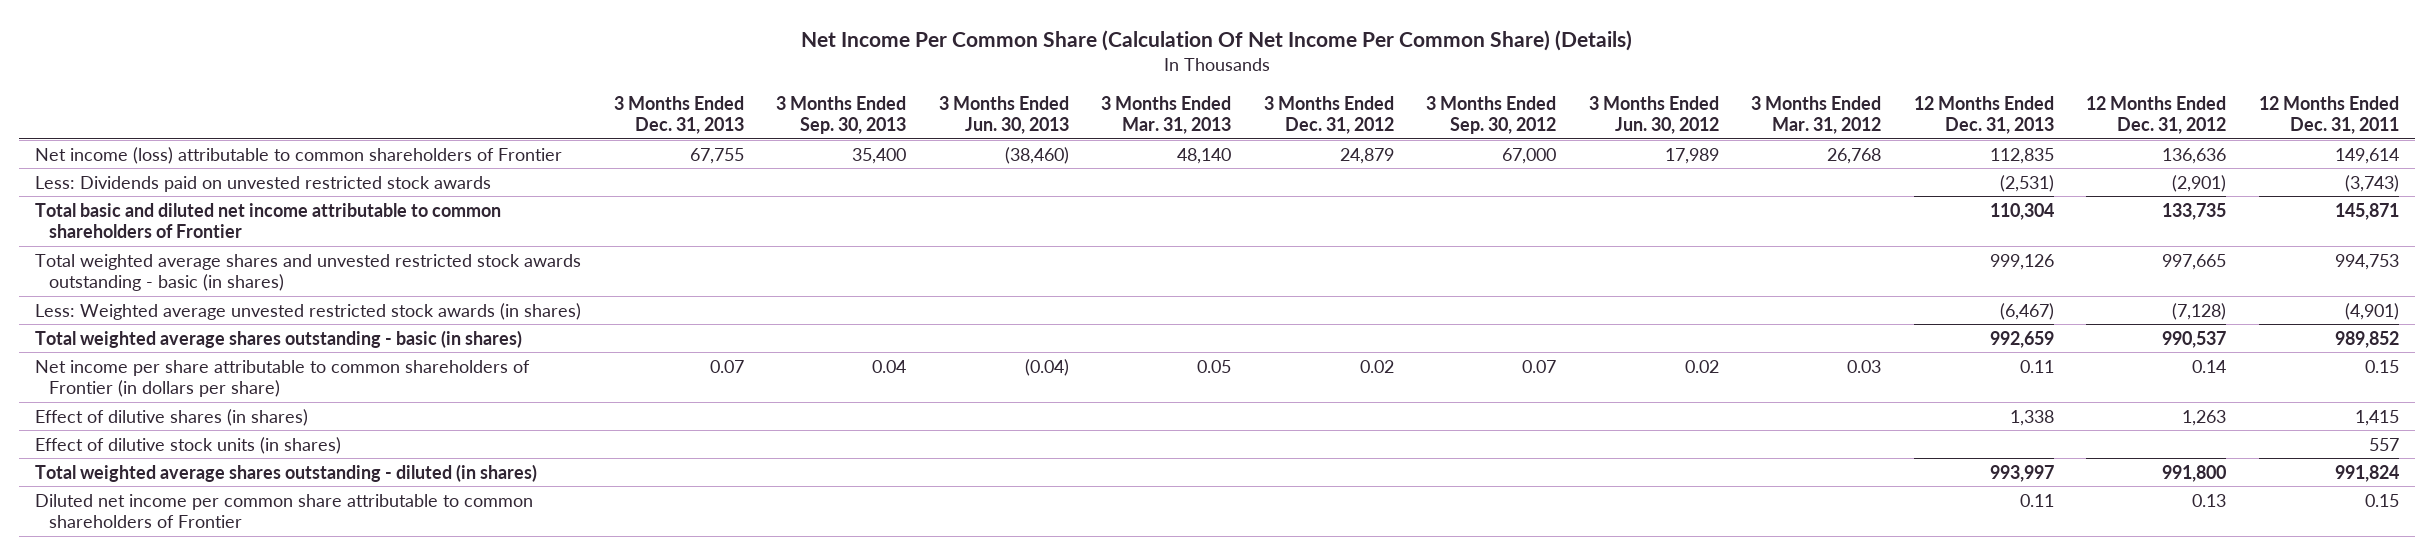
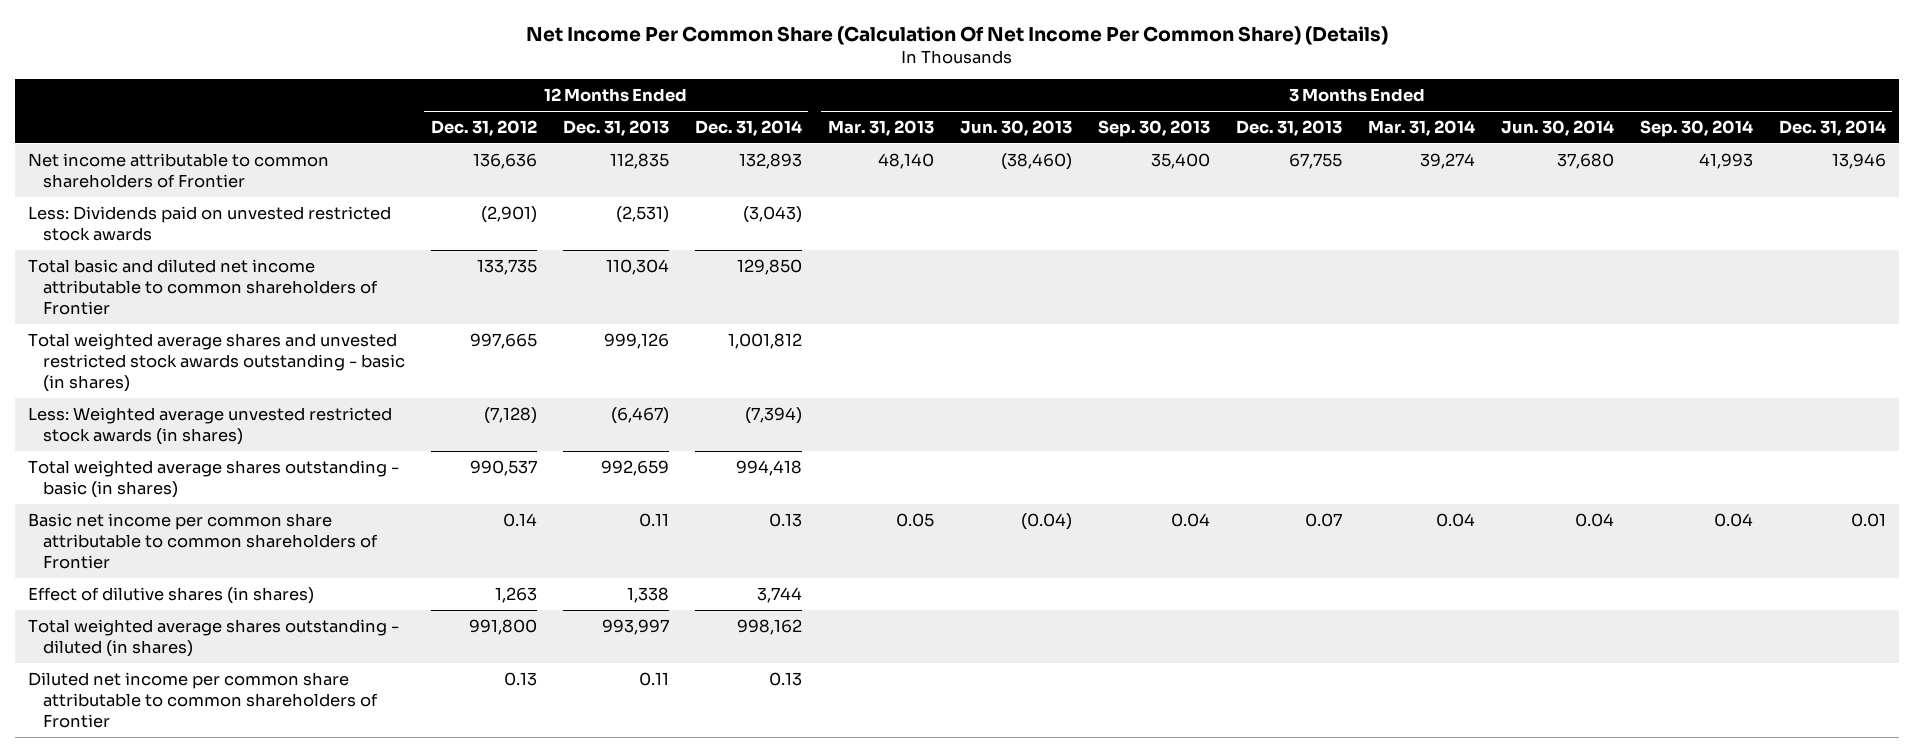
- | 3 Months Ended Dec. 31, 2013 | 3 Months Ended Sep. 30, 2013 | 3 Months Ended Jun. 30, 2013 | 3 Months Ended Mar. 31, 2013 | 3 Months Ended Dec. 31, 2012 | 3 Months Ended Sep. 30, 2012 | 3 Months Ended Jun. 30, 2012 | 3 Months Ended Mar. 31, 2012 | 12 Months Ended Dec. 31, 2013 | 12 Months Ended Dec. 31, 2012 | 12 Months Ended Dec. 31, 2011
+ | 12 Months Ended Dec. 31, 2012 | 12 Months Ended Dec. 31, 2013 | 12 Months Ended Dec. 31, 2014 | 3 Months Ended Mar. 31, 2013 | 3 Months Ended Jun. 30, 2013 | 3 Months Ended Sep. 30, 2013 | 3 Months Ended Dec. 31, 2013 | 3 Months Ended Mar. 31, 2014 | 3 Months Ended Jun. 30, 2014 | 3 Months Ended Sep. 30, 2014 | 3 Months Ended Dec. 31, 2014
- Net income (loss) attributable to common shareholders of Frontier | 67,755 | 35,400 | (38,460) | 48,140 | 24,879 | 67,000 | 17,989 | 26,768 | 112,835 | 136,636 | 149,614
+ Net income attributable to common shareholders of Frontier | 136,636 | 112,835 | 132,893 | 48,140 | (38,460) | 35,400 | 67,755 | 39,274 | 37,680 | 41,993 | 13,946
- Net income per share attributable to common shareholders of Frontier (in dollars per share) | 0.07 | 0.04 | (0.04) | 0.05 | 0.02 | 0.07 | 0.02 | 0.03 | 0.11 | 0.14 | 0.15
+ Basic net income per common share attributable to common shareholders of Frontier | 0.14 | 0.11 | 0.13 | 0.05 | (0.04) | 0.04 | 0.07 | 0.04 | 0.04 | 0.04 | 0.01
- Effect of dilutive stock units (in shares) | | | | | | | | | | | 557

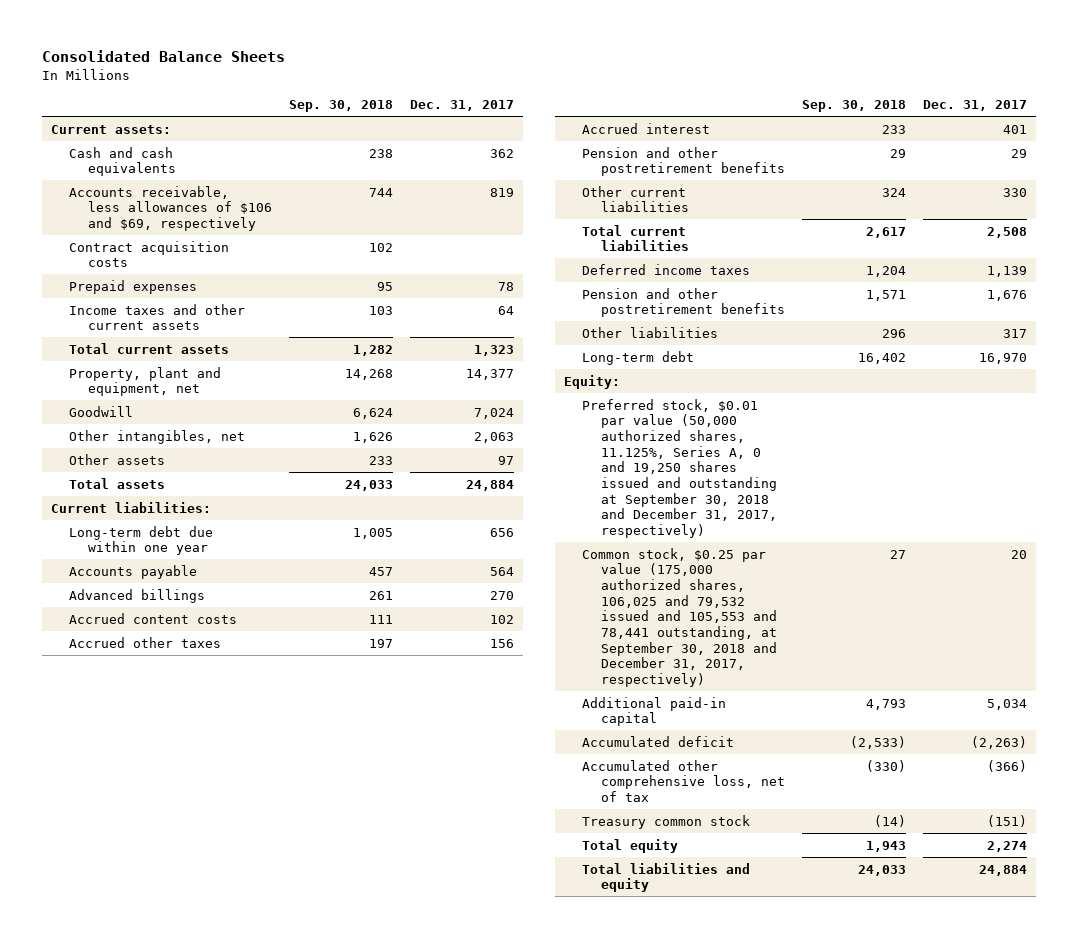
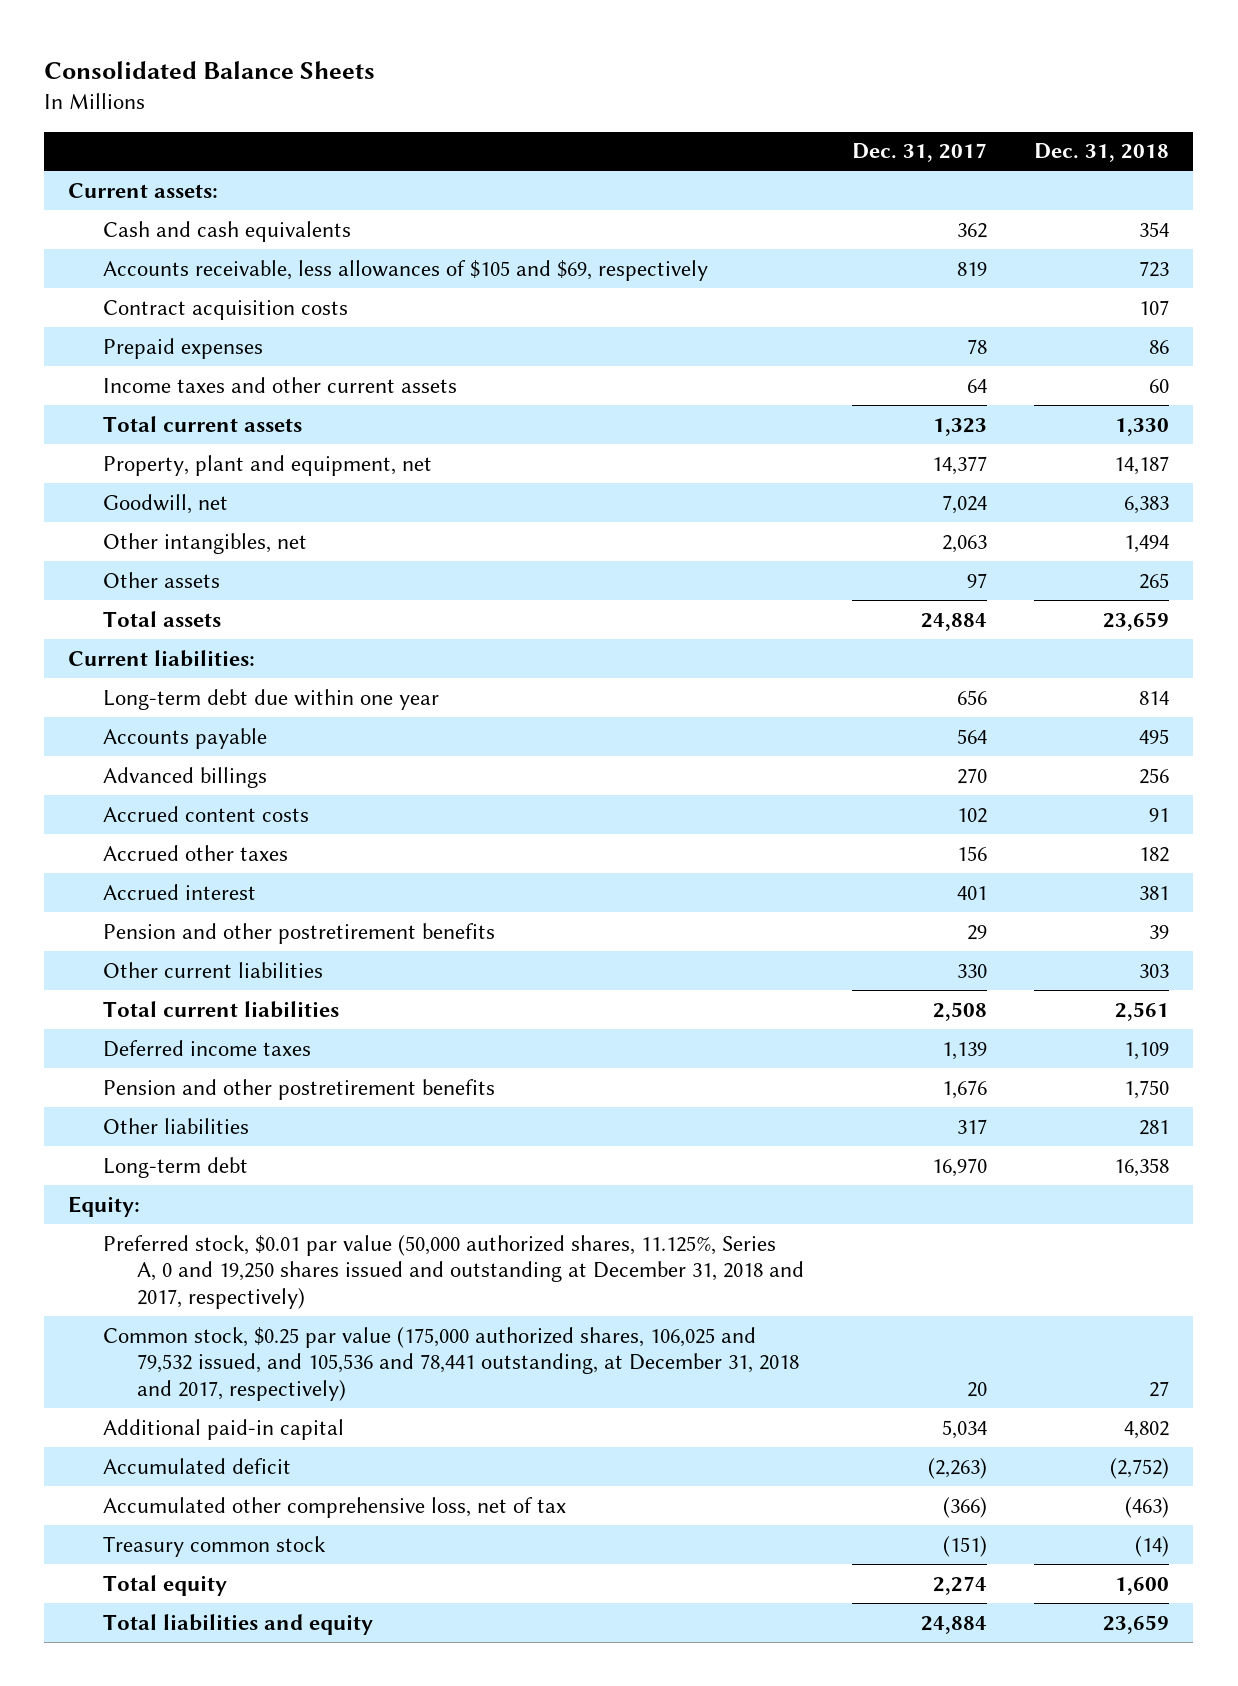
- | Sep. 30, 2018 | Dec. 31, 2017
+ | Dec. 31, 2017 | Dec. 31, 2018
- Accounts receivable, less allowances of $106 and $69, respectively | 744 | 819
+ Accounts receivable, less allowances of $105 and $69, respectively | 819 | 723
- Goodwill | 6,624 | 7,024
+ Goodwill, net | 7,024 | 6,383
- Preferred stock, $0.01 par value (50,000 authorized shares, 11.125%, Series A, 0 and 19,250 shares issued and outstanding at September 30, 2018 and December 31, 2017, respectively)
- Common stock, $0.25 par value (175,000 authorized shares, 106,025 and 79,532 issued and 105,553 and 78,441 outstanding, at September 30, 2018 and December 31, 2017, respectively) | 27 | 20
+ Preferred stock, $0.01 par value (50,000 authorized shares, 11.125%, Series A, 0 and 19,250 shares issued and outstanding at December 31, 2018 and 2017, respectively)
+ Common stock, $0.25 par value (175,000 authorized shares, 106,025 and 79,532 issued, and 105,536 and 78,441 outstanding, at December 31, 2018 and 2017, respectively) | 20 | 27

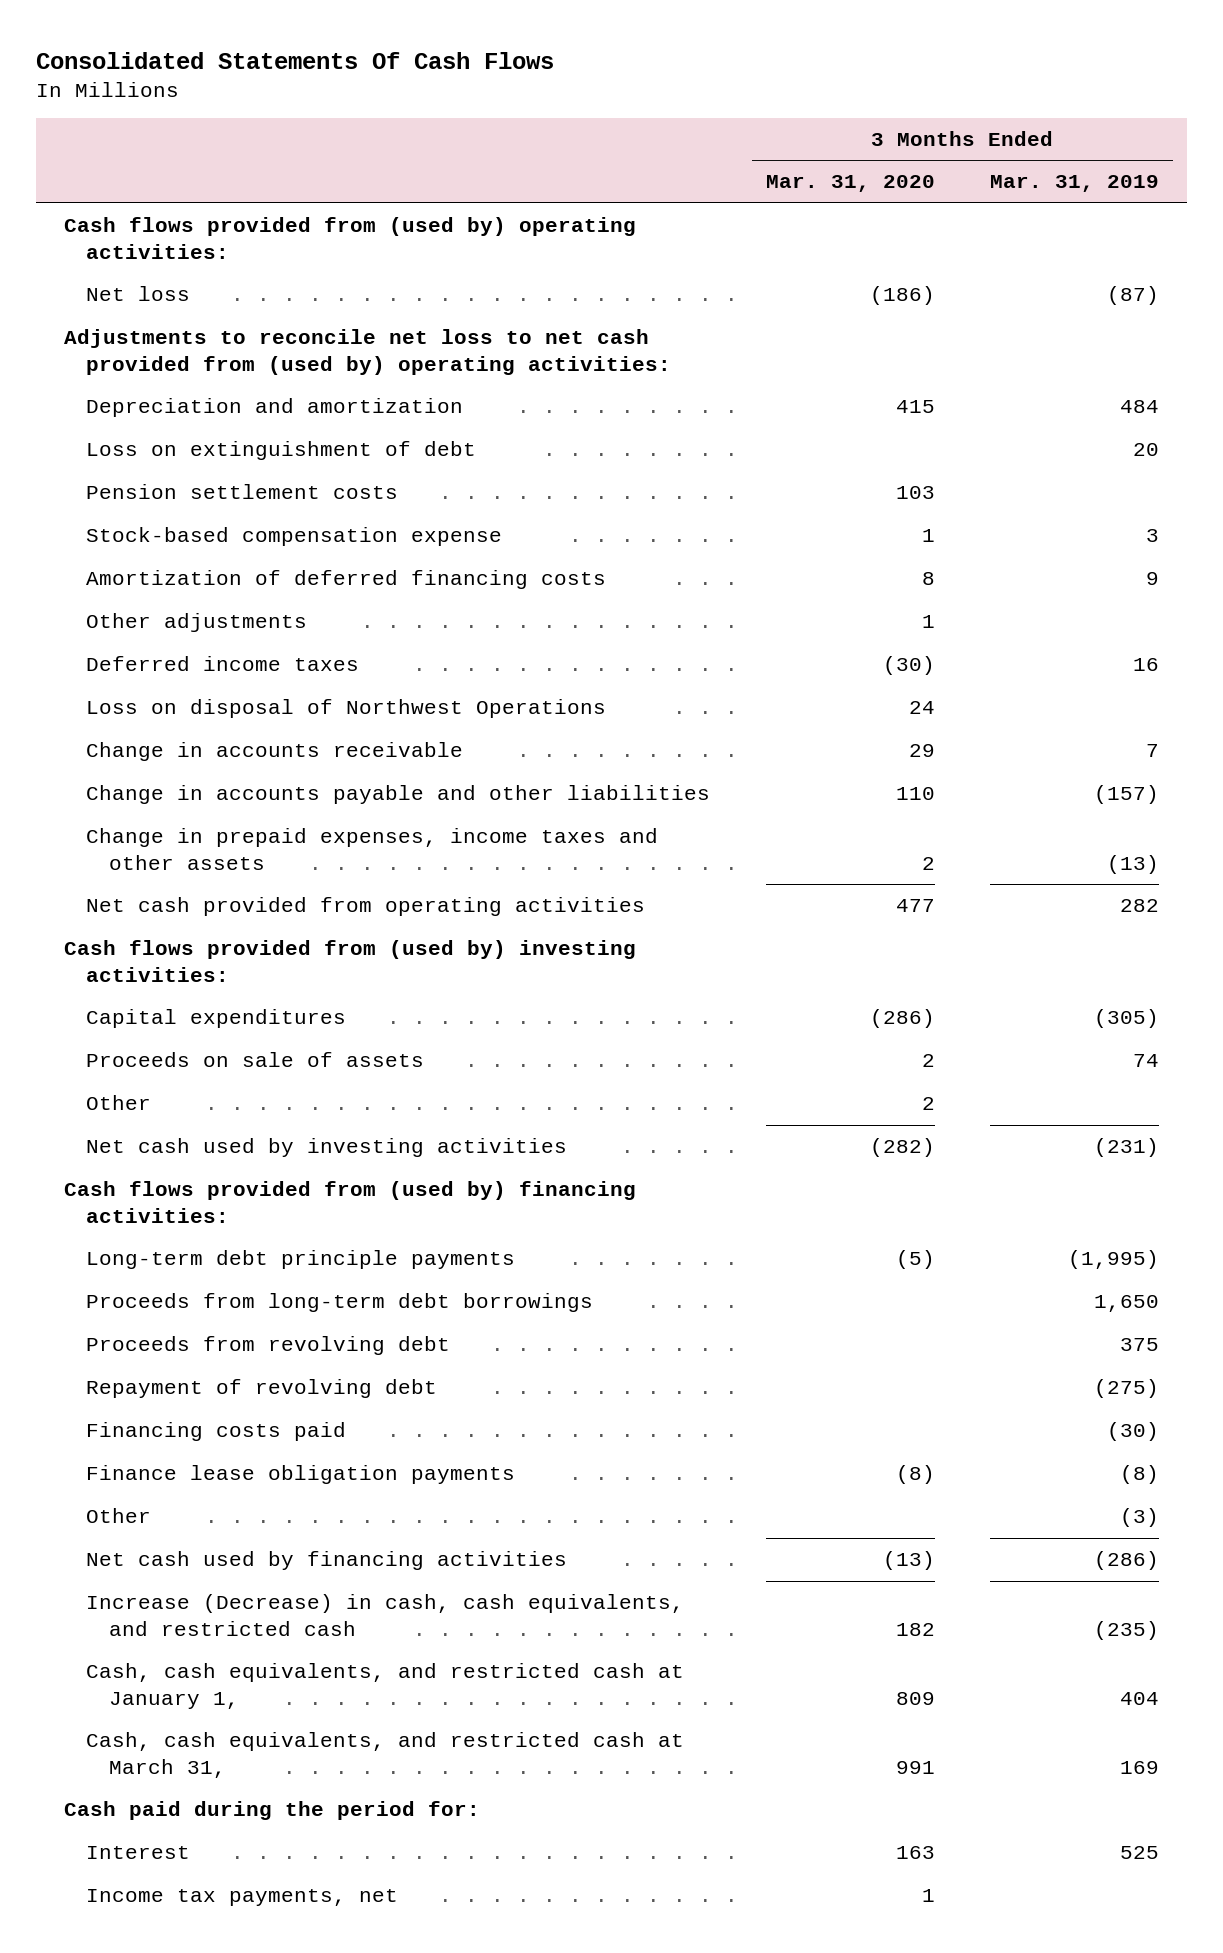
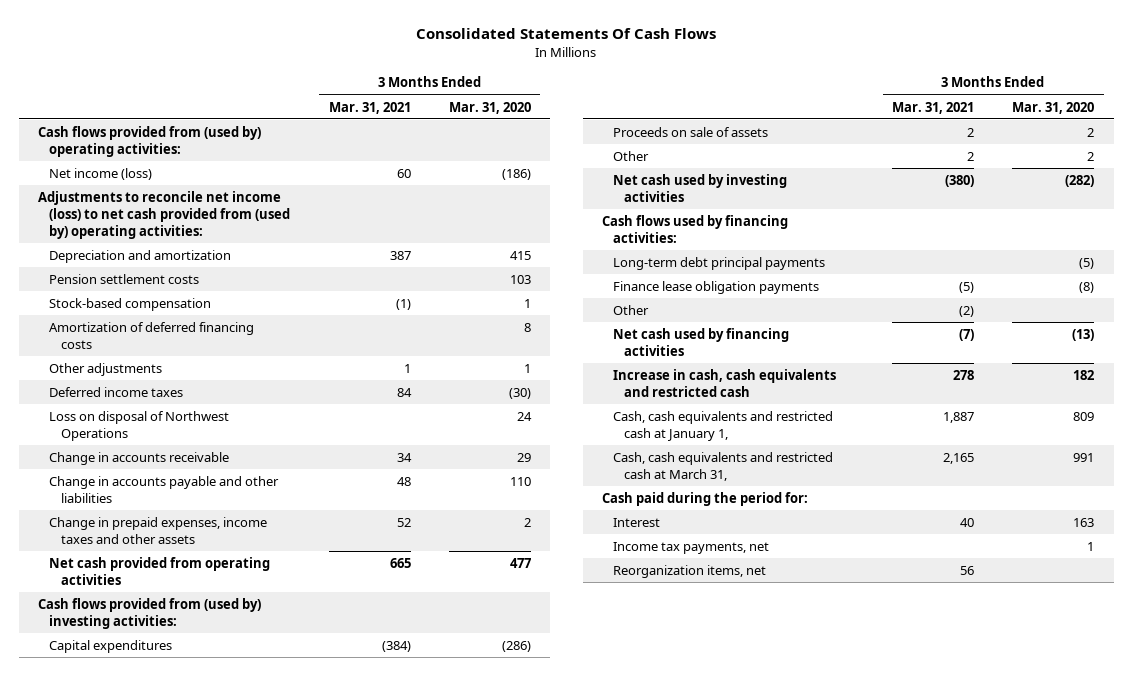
- | 3 Months Ended Mar. 31, 2020 | 3 Months Ended Mar. 31, 2019
+ | 3 Months Ended Mar. 31, 2021 | 3 Months Ended Mar. 31, 2020
- Net loss | (186) | (87)
- Adjustments to reconcile net loss to net cash provided from (used by) operating activities:
+ Net income (loss) | 60 | (186)
+ Adjustments to reconcile net income (loss) to net cash provided from (used by) operating activities:
- Loss on extinguishment of debt | | 20
- Stock-based compensation expense | 1 | 3
+ Stock-based compensation | (1) | 1
- Cash flows provided from (used by) financing activities:
- Long-term debt principle payments | (5) | (1,995)
- Proceeds from long-term debt borrowings | | 1,650
- Proceeds from revolving debt | | 375
- Repayment of revolving debt | | (275)
- Financing costs paid | | (30)
+ Cash flows used by financing activities:
+ Long-term debt principal payments | | (5)
- Increase (Decrease) in cash, cash equivalents, and restricted cash | 182 | (235)
- Cash, cash equivalents, and restricted cash at January 1, | 809 | 404
- Cash, cash equivalents, and restricted cash at March 31, | 991 | 169
+ Increase in cash, cash equivalents and restricted cash | 278 | 182
+ Cash, cash equivalents and restricted cash at January 1, | 1,887 | 809
+ Cash, cash equivalents and restricted cash at March 31, | 2,165 | 991
+ Reorganization items, net | 56 |

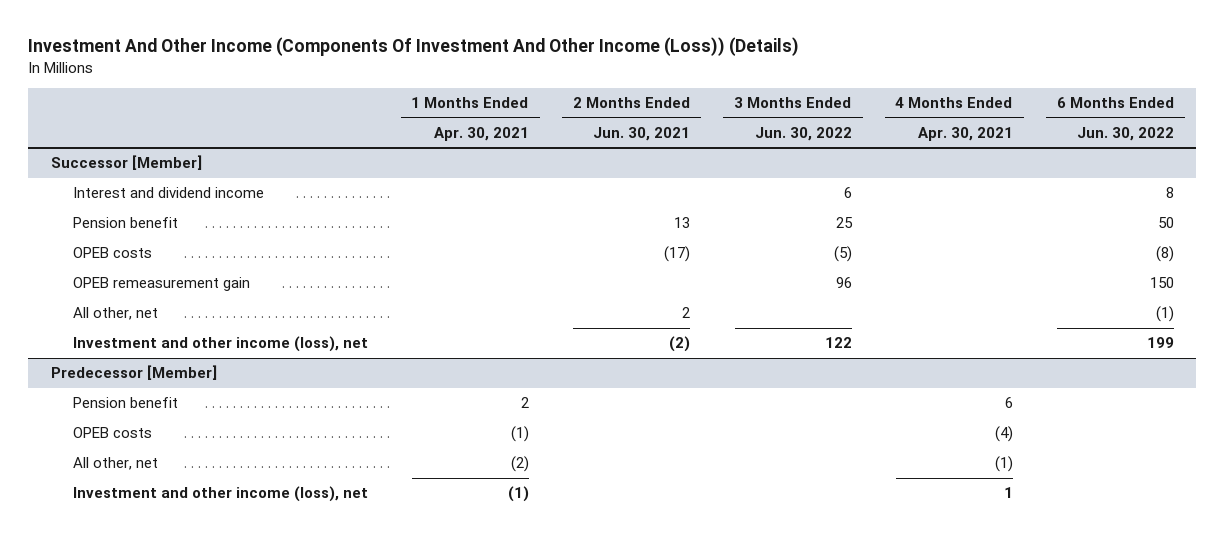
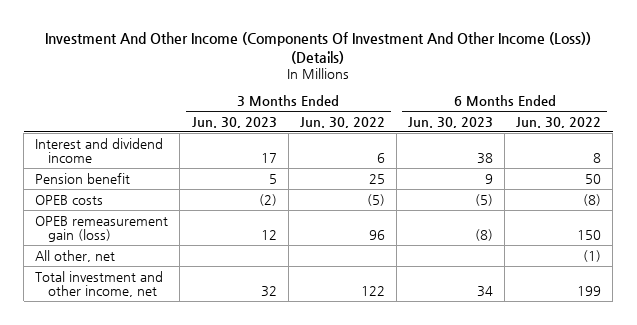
- | 1 Months Ended Apr. 30, 2021 | 2 Months Ended Jun. 30, 2021 | 3 Months Ended Jun. 30, 2022 | 4 Months Ended Apr. 30, 2021 | 6 Months Ended Jun. 30, 2022
+ | 3 Months Ended Jun. 30, 2023 | 3 Months Ended Jun. 30, 2022 | 6 Months Ended Jun. 30, 2023 | 6 Months Ended Jun. 30, 2022
- Successor [Member]
- OPEB remeasurement gain | | | 96 | | 150
+ OPEB remeasurement gain (loss) | 12 | 96 | (8) | 150
- Investment and other income (loss), net | | (2) | 122 | | 199
- Predecessor [Member]
- Pension benefit | 2 | | | 6 |
- OPEB costs | (1) | | | (4) |
- All other, net | (2) | | | (1) |
- Investment and other income (loss), net | (1) | | | 1 |
+ Total investment and other income, net | 32 | 122 | 34 | 199

